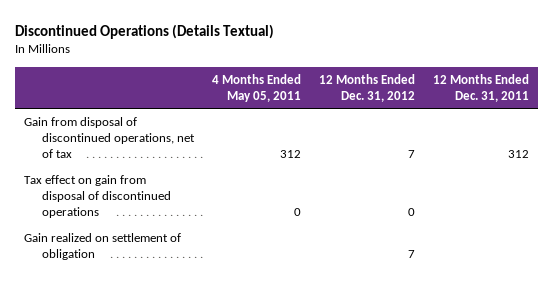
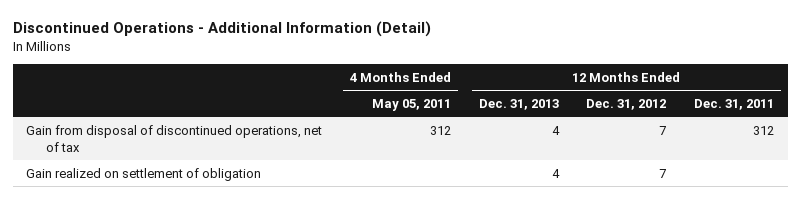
- Discontinued Operations (Details Textual)
+ Discontinued Operations - Additional Information (Detail)
- | 4 Months Ended May 05, 2011 | 12 Months Ended Dec. 31, 2012 | 12 Months Ended Dec. 31, 2011
+ | 4 Months Ended May 05, 2011 | 12 Months Ended Dec. 31, 2013 | 12 Months Ended Dec. 31, 2012 | 12 Months Ended Dec. 31, 2011
- Tax effect on gain from disposal of discontinued operations | 0 | 0 |

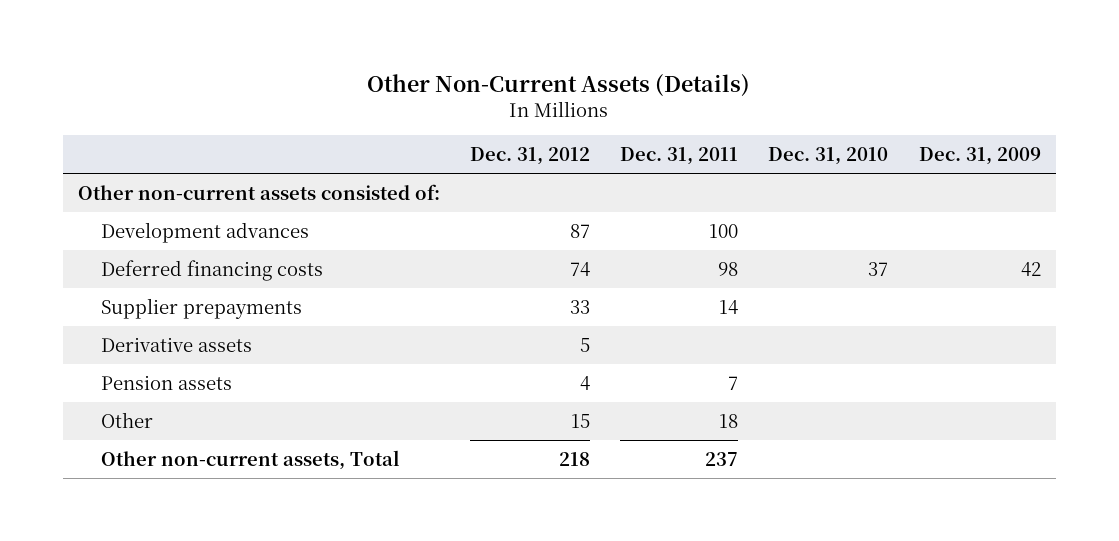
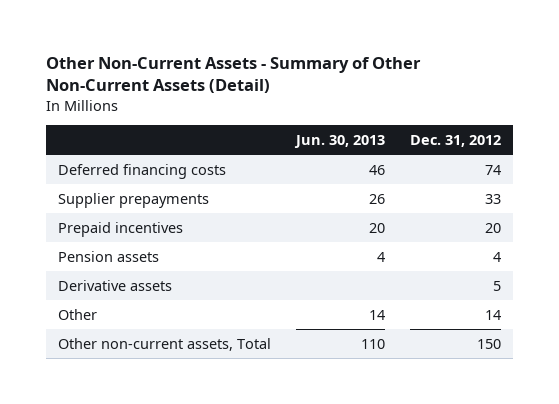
- Other Non-Current Assets (Details)
+ Other Non-Current Assets - Summary of Other Non-Current Assets (Detail)
- | Dec. 31, 2012 | Dec. 31, 2011 | Dec. 31, 2010 | Dec. 31, 2009
+ | Jun. 30, 2013 | Dec. 31, 2012
- Other non-current assets consisted of:
- Development advances | 87 | 100 | |
+ Prepaid incentives | 20 | 20
- Other | 15 | 18 | |
- Other non-current assets, Total | 218 | 237 | |
moved down: Derivative assets | | 5
+ Other | 14 | 14
+ Other non-current assets, Total | 110 | 150

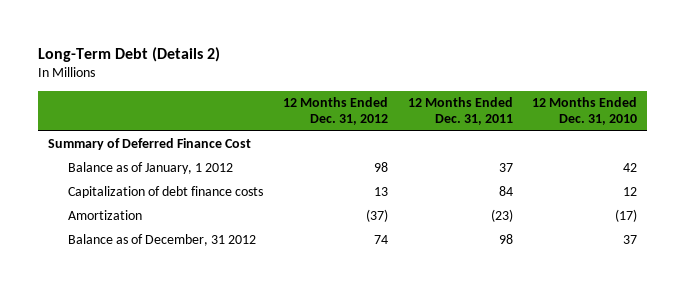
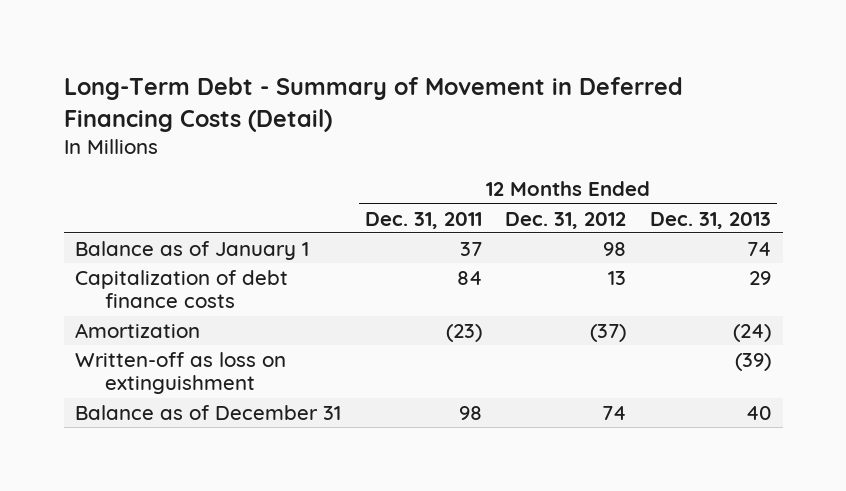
- Long-Term Debt (Details 2)
+ Long-Term Debt - Summary of Movement in Deferred Financing Costs (Detail)
- | 12 Months Ended Dec. 31, 2012 | 12 Months Ended Dec. 31, 2011 | 12 Months Ended Dec. 31, 2010
+ | 12 Months Ended Dec. 31, 2011 | 12 Months Ended Dec. 31, 2012 | 12 Months Ended Dec. 31, 2013
- Summary of Deferred Finance Cost
- Balance as of January, 1 2012 | 98 | 37 | 42
+ Balance as of January 1 | 37 | 98 | 74
- Balance as of December, 31 2012 | 74 | 98 | 37
+ Written-off as loss on extinguishment | | | (39)
+ Balance as of December 31 | 98 | 74 | 40

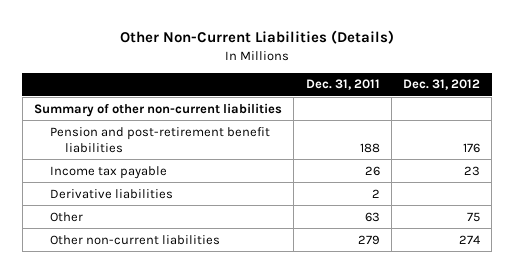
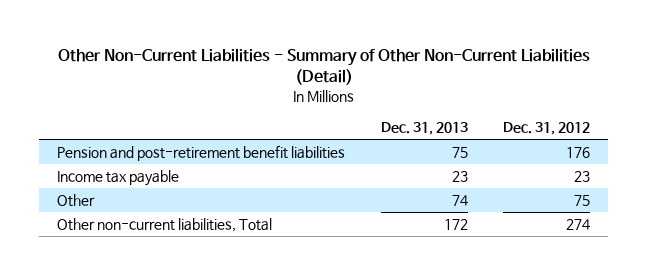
- Other Non-Current Liabilities (Details)
+ Other Non-Current Liabilities - Summary of Other Non-Current Liabilities (Detail)
- | Dec. 31, 2011 | Dec. 31, 2012
+ | Dec. 31, 2013 | Dec. 31, 2012
- Summary of other non-current liabilities
- Derivative liabilities | 2 |
- Other non-current liabilities | 279 | 274
+ Other non-current liabilities, Total | 172 | 274

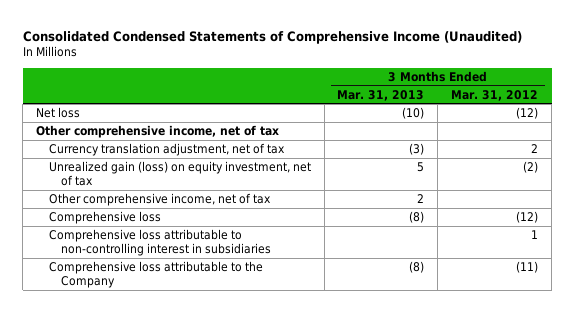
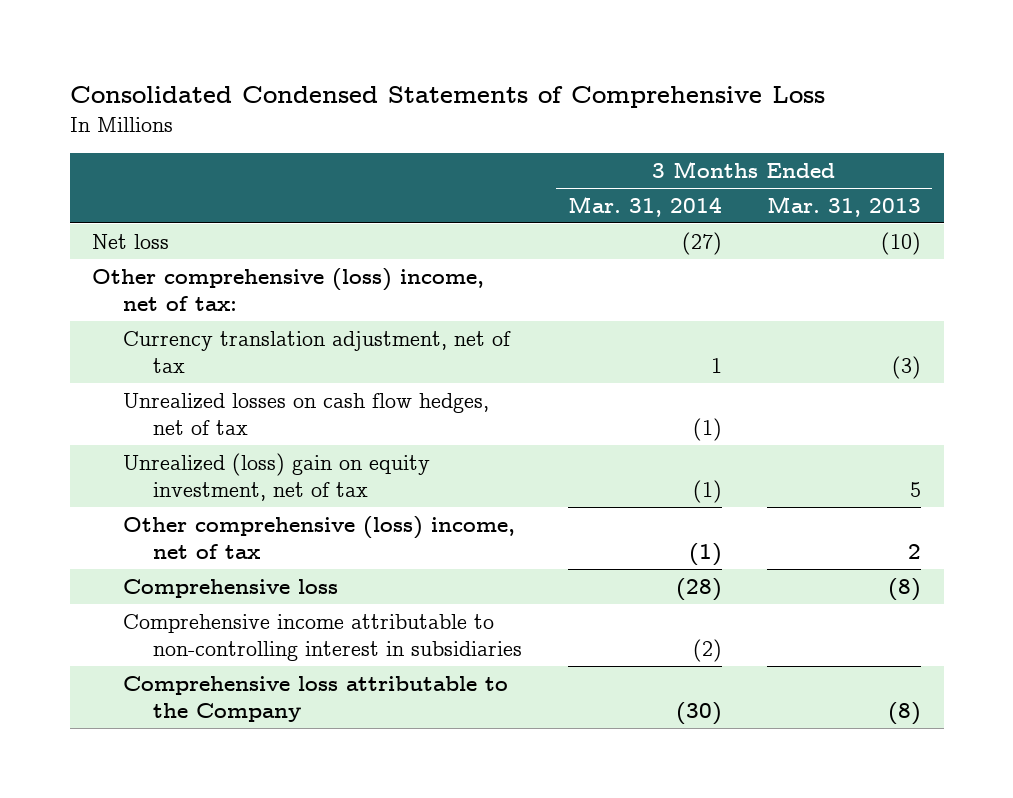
- Consolidated Condensed Statements of Comprehensive Income (Unaudited)
+ Consolidated Condensed Statements of Comprehensive Loss
- | 3 Months Ended Mar. 31, 2013 | 3 Months Ended Mar. 31, 2012
+ | 3 Months Ended Mar. 31, 2014 | 3 Months Ended Mar. 31, 2013
- Other comprehensive income, net of tax
+ Other comprehensive (loss) income, net of tax:
- Unrealized gain (loss) on equity investment, net of tax | 5 | (2)
- Other comprehensive income, net of tax | 2 |
+ Unrealized losses on cash flow hedges, net of tax | (1) |
+ Unrealized (loss) gain on equity investment, net of tax | (1) | 5
+ Other comprehensive (loss) income, net of tax | (1) | 2
- Comprehensive loss attributable to non-controlling interest in subsidiaries | | 1
+ Comprehensive income attributable to non-controlling interest in subsidiaries | (2) |

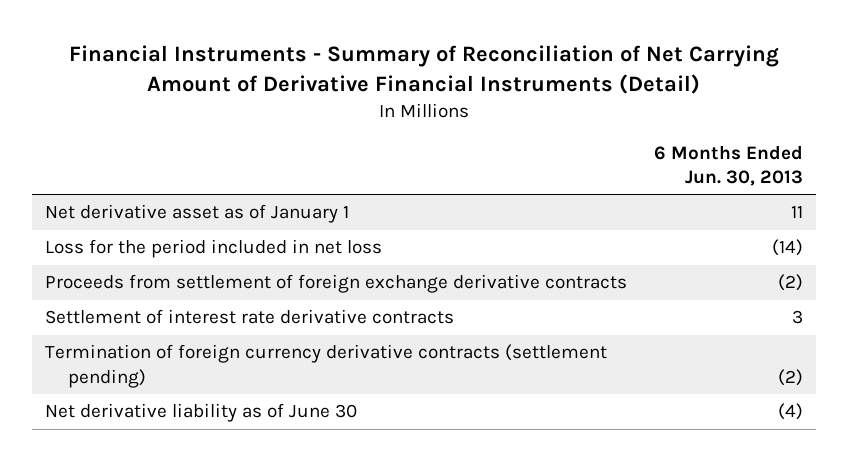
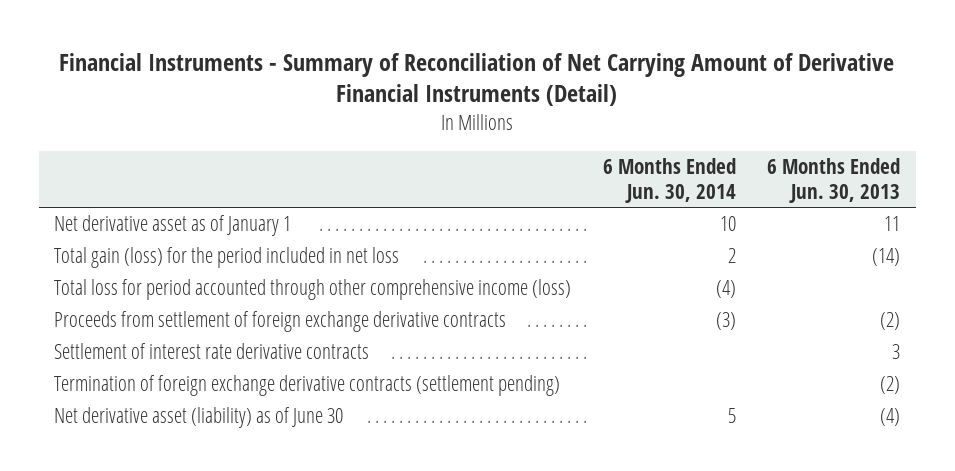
- | 6 Months Ended Jun. 30, 2013
+ | 6 Months Ended Jun. 30, 2014 | 6 Months Ended Jun. 30, 2013
- Loss for the period included in net loss | (14)
+ Total gain (loss) for the period included in net loss | 2 | (14)
+ Total loss for period accounted through other comprehensive income (loss) | (4) |
- Termination of foreign currency derivative contracts (settlement pending) | (2)
- Net derivative liability as of June 30 | (4)
+ Termination of foreign exchange derivative contracts (settlement pending) | | (2)
+ Net derivative asset (liability) as of June 30 | 5 | (4)

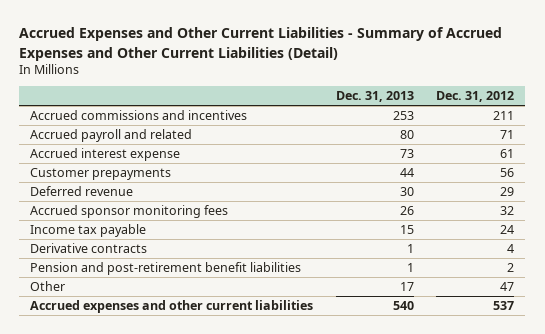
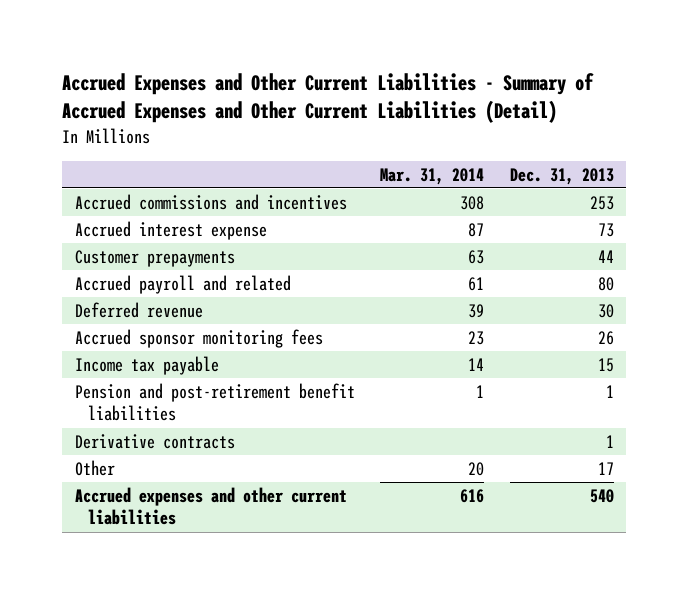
- | Dec. 31, 2013 | Dec. 31, 2012
+ | Mar. 31, 2014 | Dec. 31, 2013
moved down: Accrued payroll and related | 61 | 80
moved down: Derivative contracts | | 1

